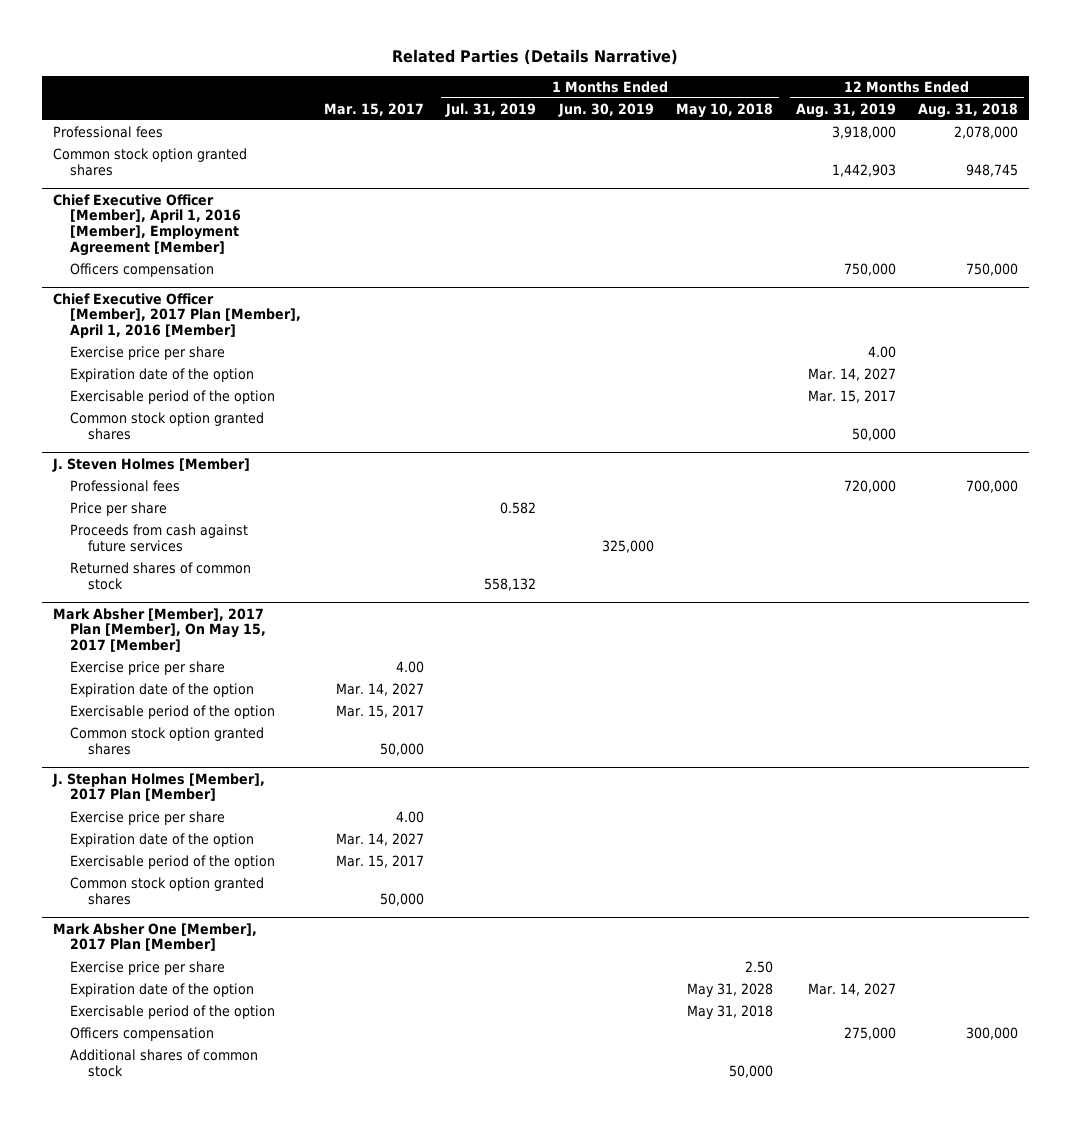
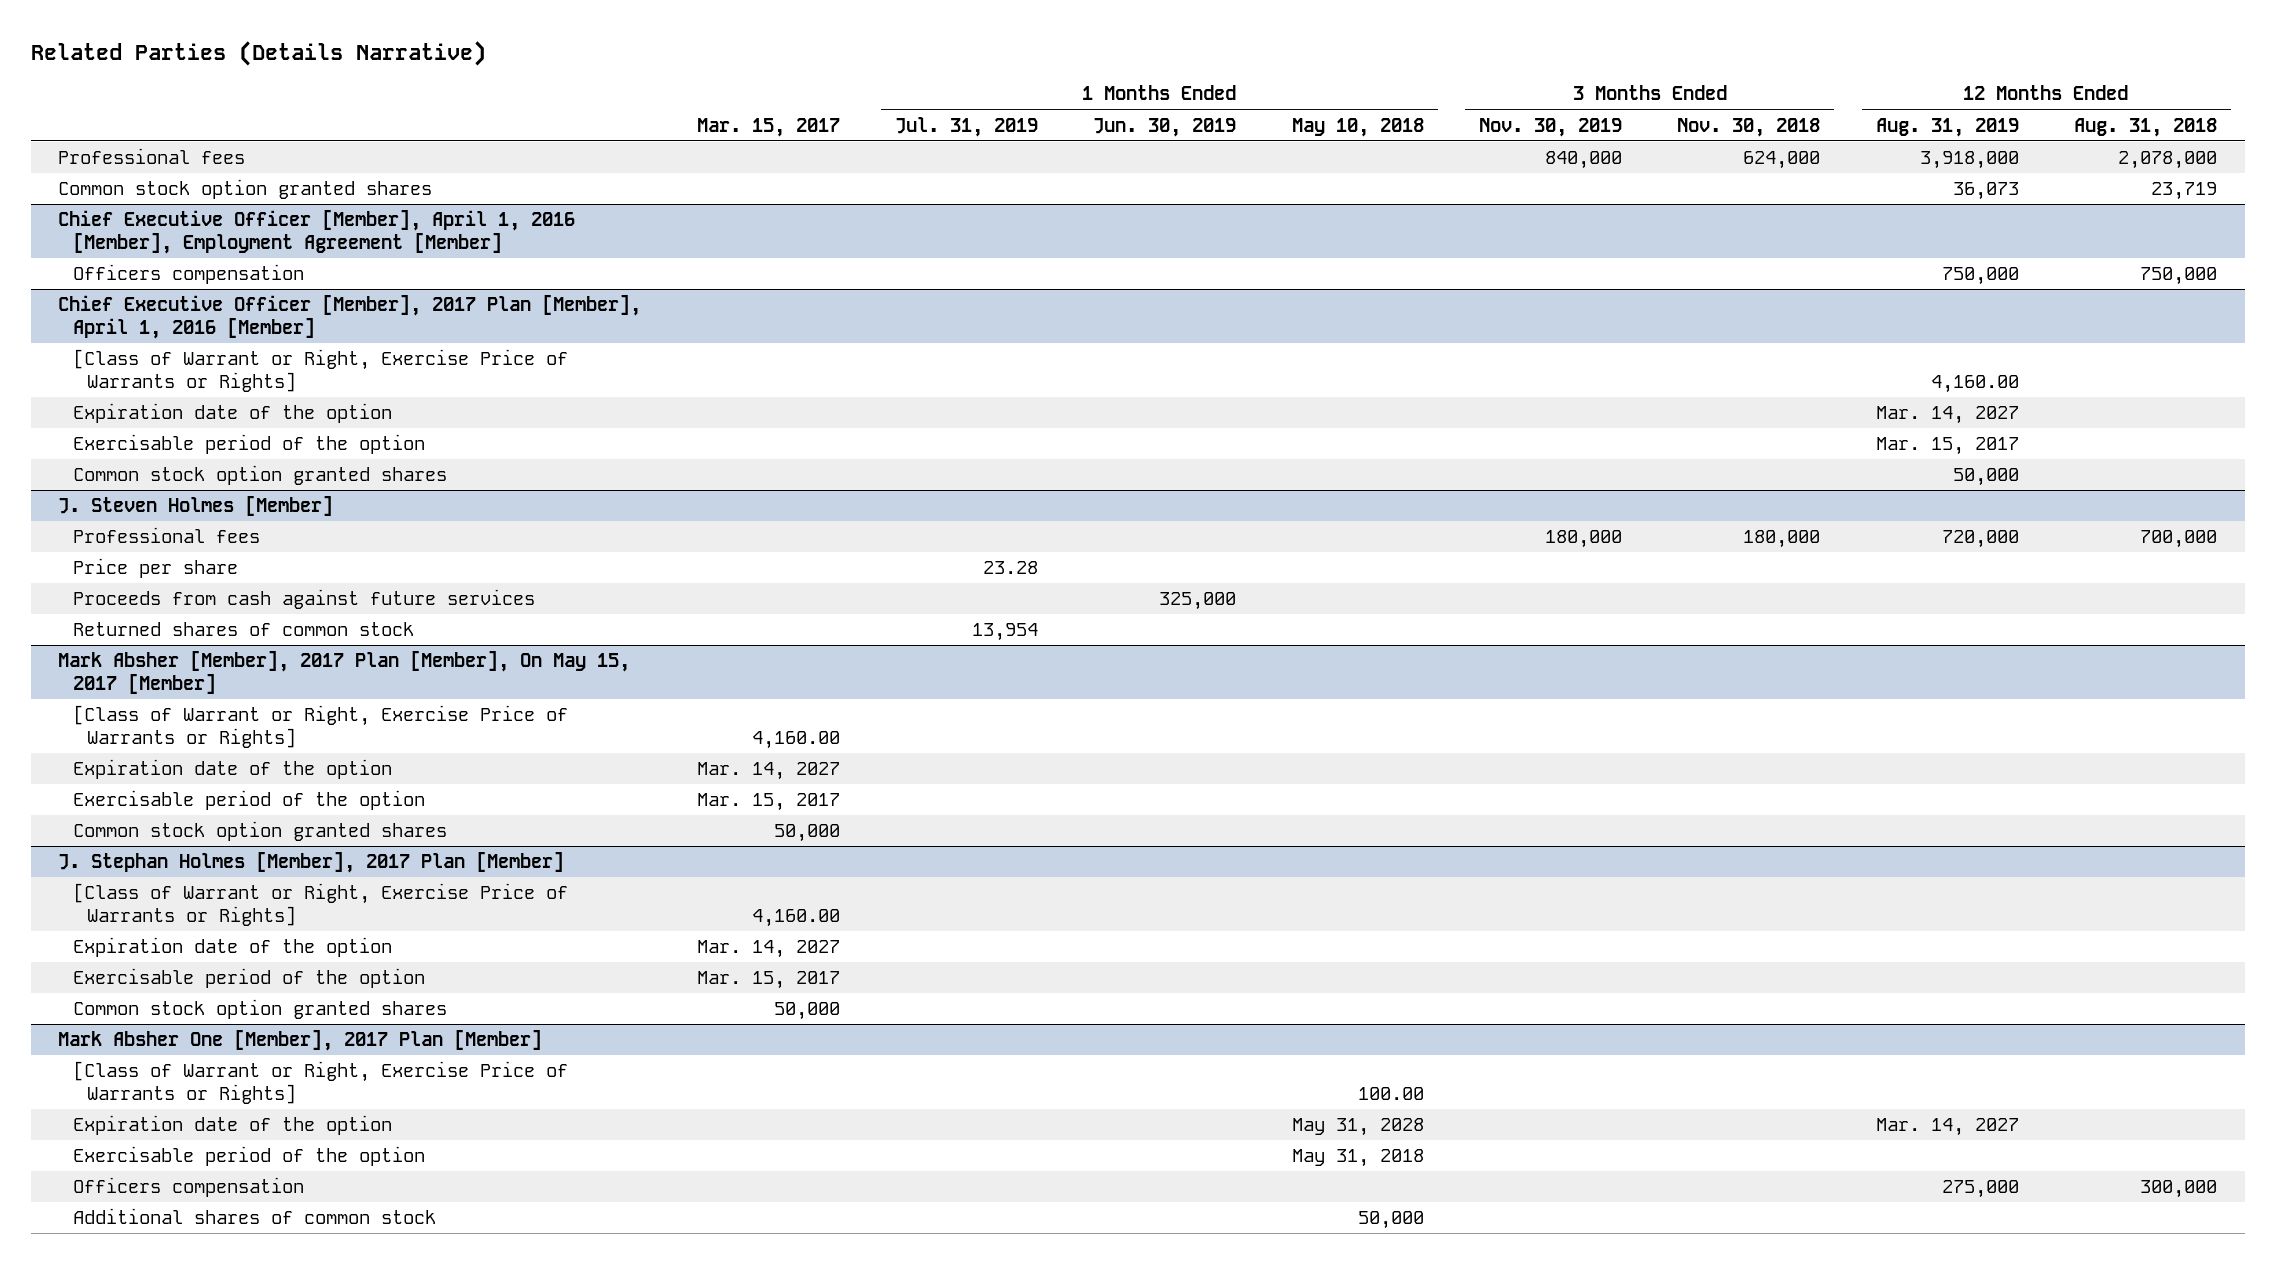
- | Mar. 15, 2017 | 1 Months Ended Jul. 31, 2019 | 1 Months Ended Jun. 30, 2019 | 1 Months Ended May 10, 2018 | 12 Months Ended Aug. 31, 2019 | 12 Months Ended Aug. 31, 2018
+ | Mar. 15, 2017 | 1 Months Ended Jul. 31, 2019 | 1 Months Ended Jun. 30, 2019 | 1 Months Ended May 10, 2018 | 3 Months Ended Nov. 30, 2019 | 3 Months Ended Nov. 30, 2018 | 12 Months Ended Aug. 31, 2019 | 12 Months Ended Aug. 31, 2018
- Common stock option granted shares | | | | | 1,442,903 | 948,745
+ Common stock option granted shares | | | | | | | 36,073 | 23,719
@ Chief Executive Officer [Member], 2017 Plan [Member], April 1, 2016 [Member]
- Exercise price per share | | | | | 4.00 |
+ [Class of Warrant or Right, Exercise Price of Warrants or Rights] | | | | | | | 4,160.00 |
@ J. Steven Holmes [Member]
- Price per share | | 0.582 | | | |
+ Price per share | | 23.28 | | | | | |
- Returned shares of common stock | | 558,132 | | | |
+ Returned shares of common stock | | 13,954 | | | | | |
@ Mark Absher [Member], 2017 Plan [Member], On May 15, 2017 [Member]
- Exercise price per share | 4.00 | | | | |
+ [Class of Warrant or Right, Exercise Price of Warrants or Rights] | 4,160.00 | | | | | | |
@ J. Stephan Holmes [Member], 2017 Plan [Member]
- Exercise price per share | 4.00 | | | | |
+ [Class of Warrant or Right, Exercise Price of Warrants or Rights] | 4,160.00 | | | | | | |
@ Mark Absher One [Member], 2017 Plan [Member]
- Exercise price per share | | | | 2.50 | |
+ [Class of Warrant or Right, Exercise Price of Warrants or Rights] | | | | 100.00 | | | |

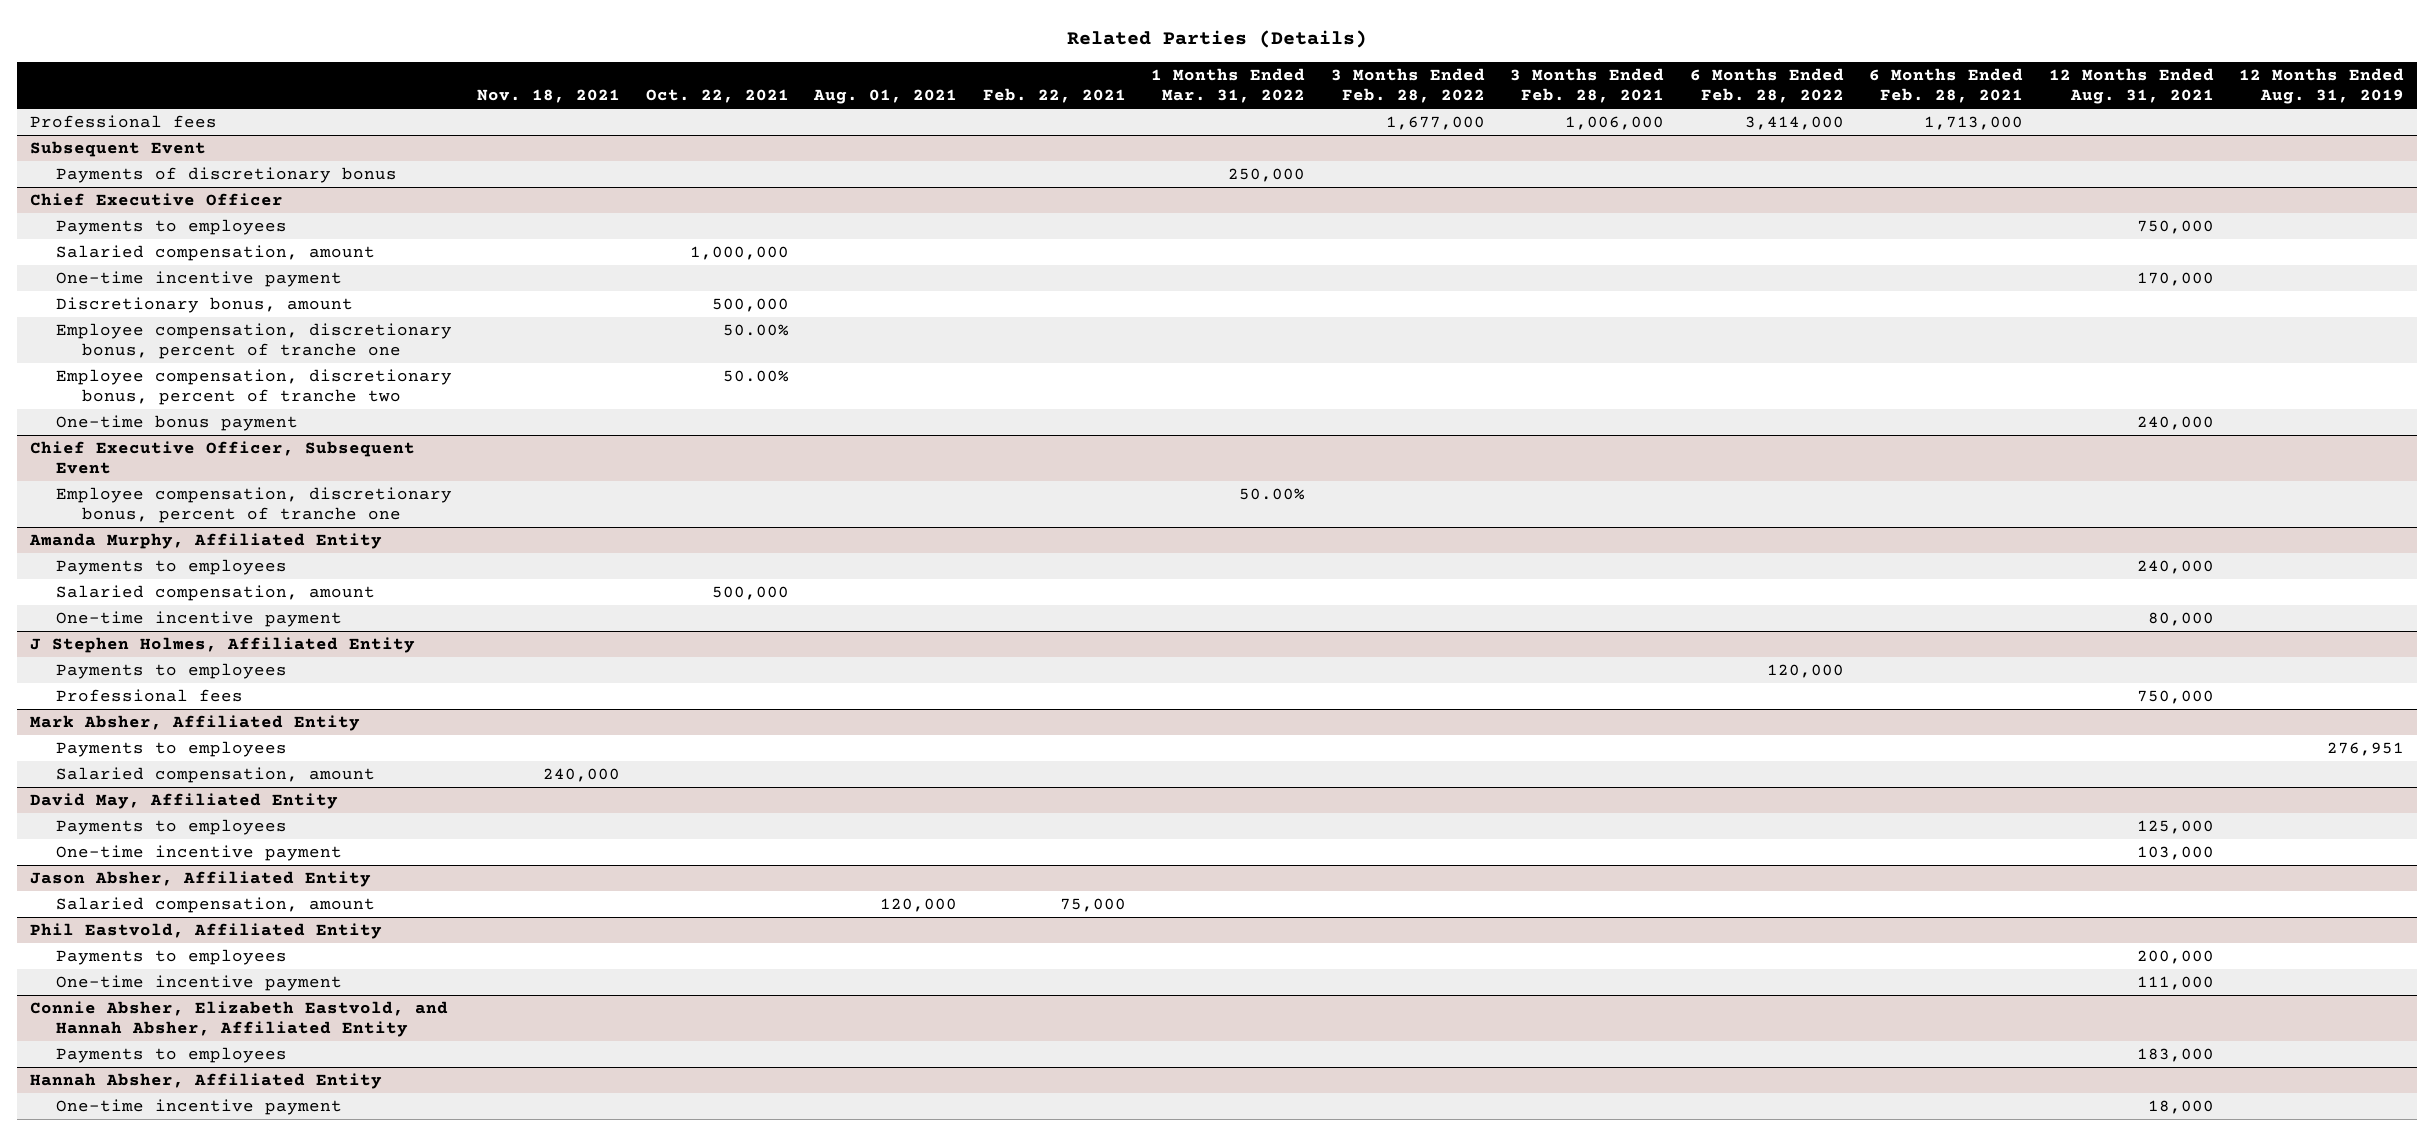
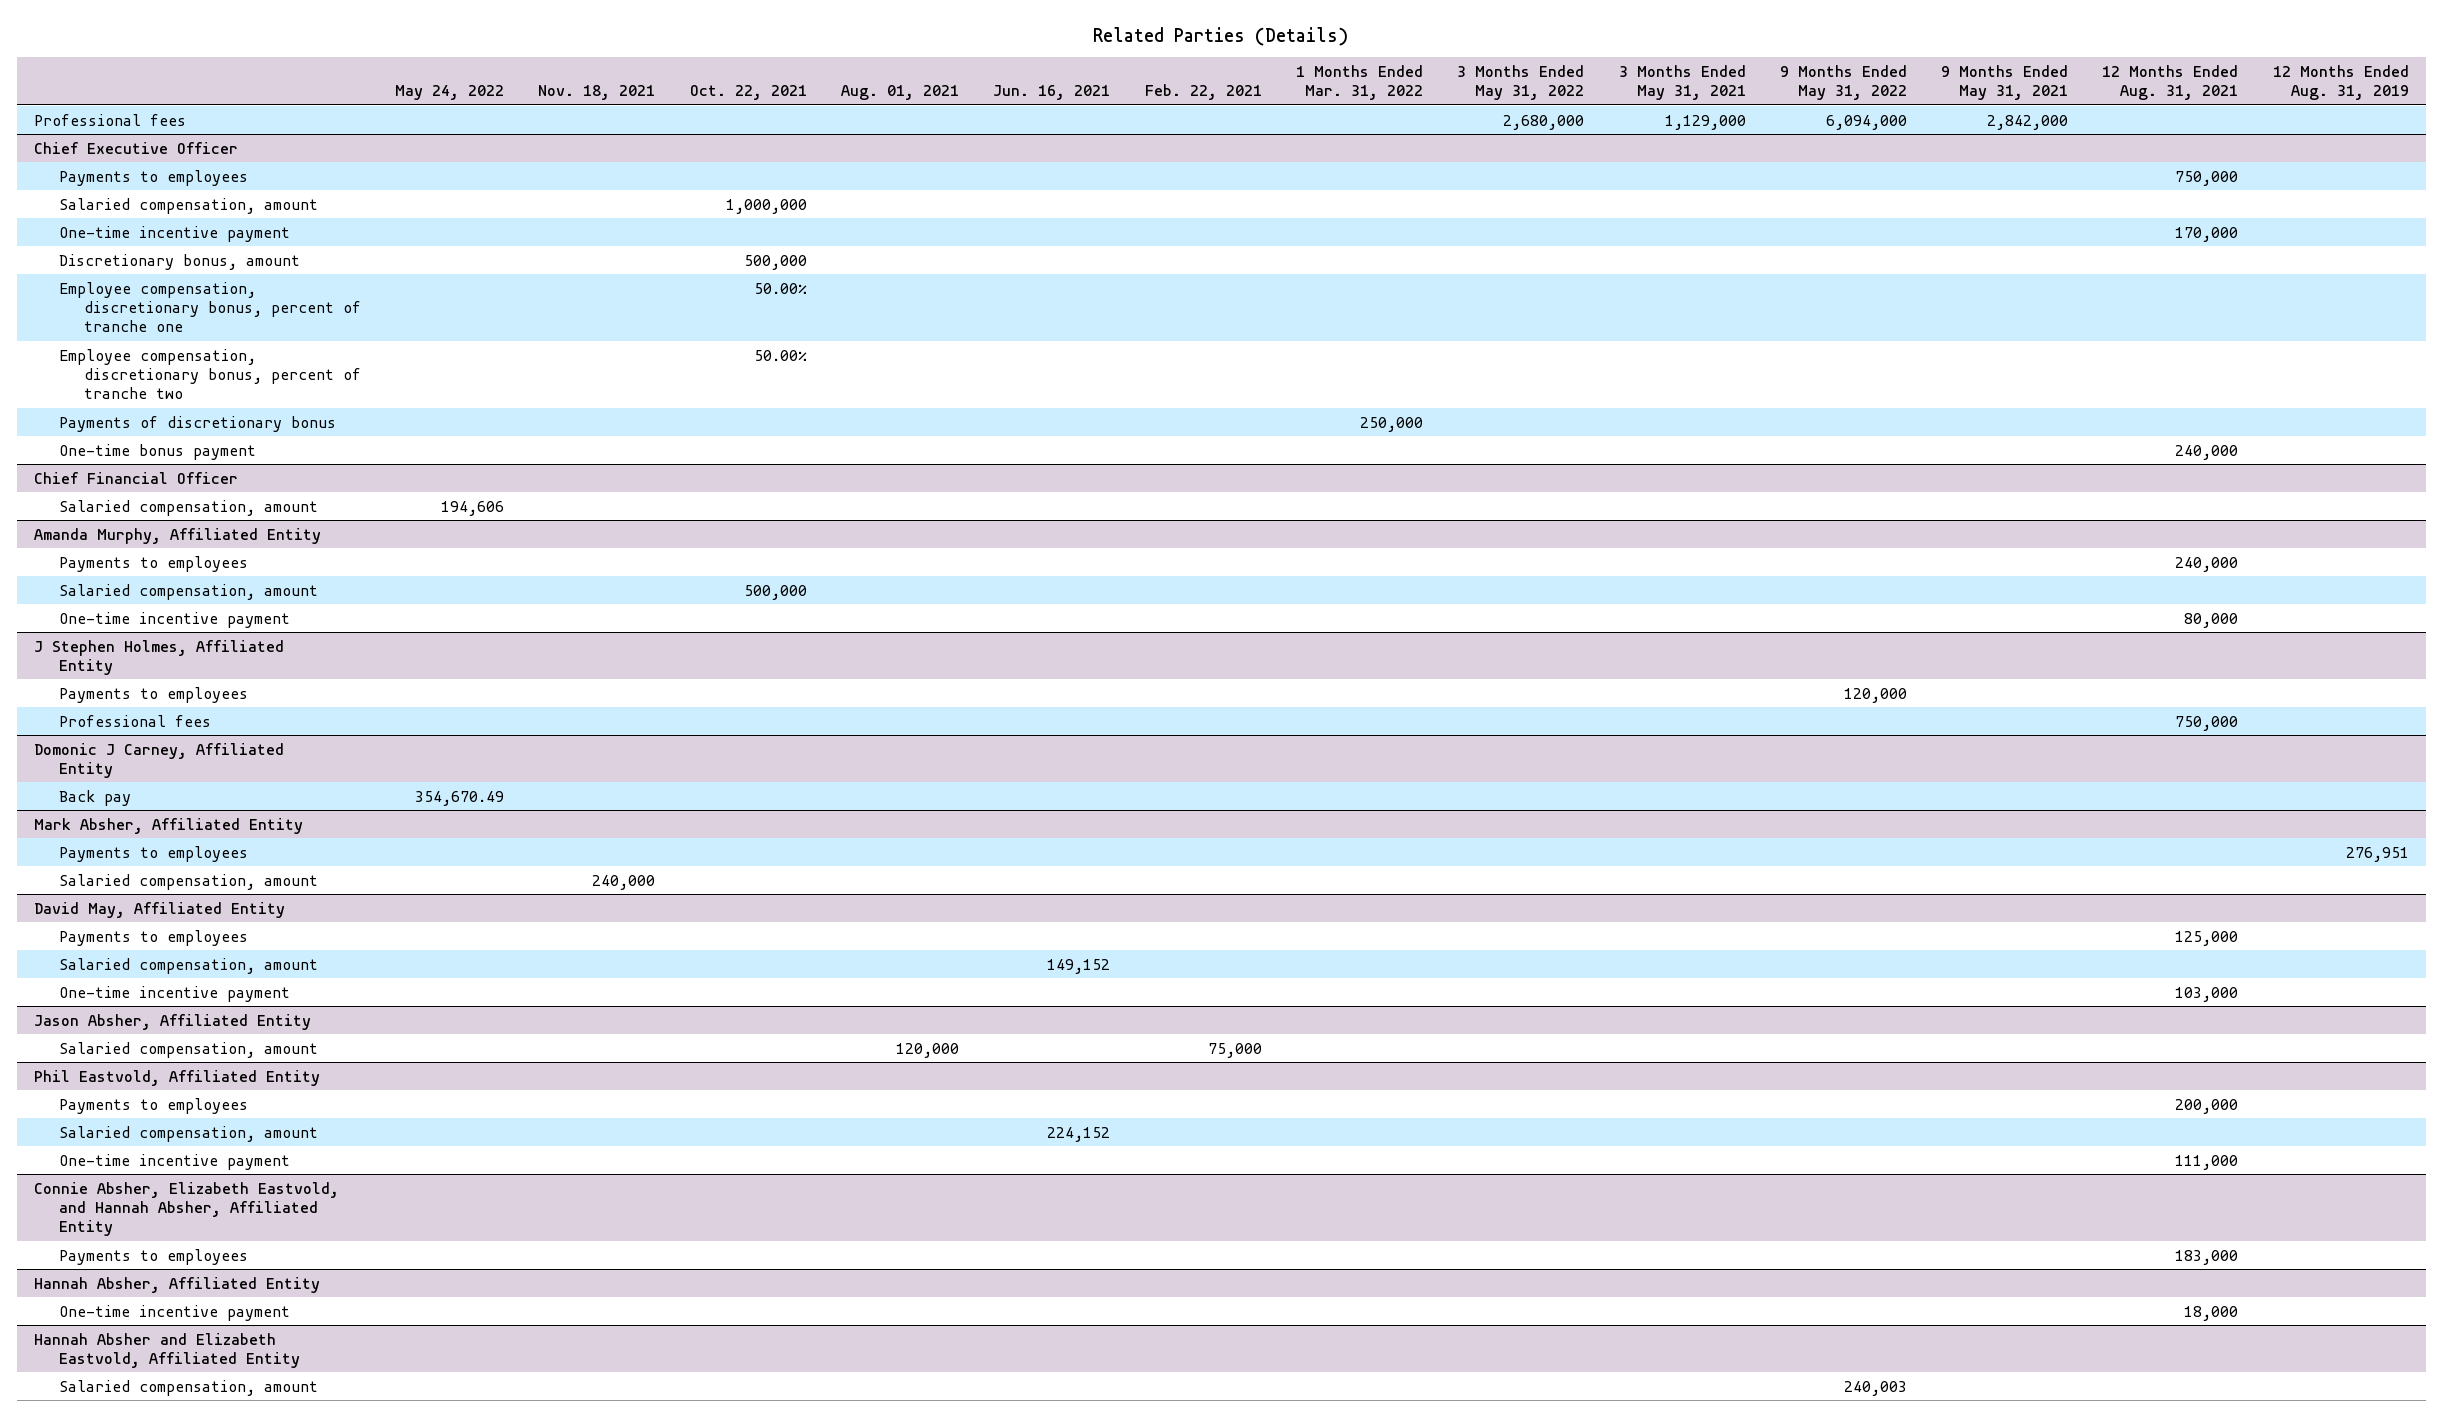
- | Nov. 18, 2021 | Oct. 22, 2021 | Aug. 01, 2021 | Feb. 22, 2021 | 1 Months Ended Mar. 31, 2022 | 3 Months Ended Feb. 28, 2022 | 3 Months Ended Feb. 28, 2021 | 6 Months Ended Feb. 28, 2022 | 6 Months Ended Feb. 28, 2021 | 12 Months Ended Aug. 31, 2021 | 12 Months Ended Aug. 31, 2019
+ | May 24, 2022 | Nov. 18, 2021 | Oct. 22, 2021 | Aug. 01, 2021 | Jun. 16, 2021 | Feb. 22, 2021 | 1 Months Ended Mar. 31, 2022 | 3 Months Ended May 31, 2022 | 3 Months Ended May 31, 2021 | 9 Months Ended May 31, 2022 | 9 Months Ended May 31, 2021 | 12 Months Ended Aug. 31, 2021 | 12 Months Ended Aug. 31, 2019
- Subsequent Event
- Payments of discretionary bonus | | | | | 250,000 | | | | | |
@ Chief Executive Officer
+ Payments of discretionary bonus | | | | | | | 250,000 | | | | | |
- Chief Executive Officer, Subsequent Event
- Employee compensation, discretionary bonus, percent of tranche one | | | | | 50.00% | | | | | |
+ Chief Financial Officer
+ Salaried compensation, amount | 194,606 | | | | | | | | | | | |
+ Domonic J Carney, Affiliated Entity
+ Back pay | 354,670.49 | | | | | | | | | | | |
@ David May, Affiliated Entity
+ Salaried compensation, amount | | | | | 149,152 | | | | | | | |
@ Phil Eastvold, Affiliated Entity
+ Salaried compensation, amount | | | | | 224,152 | | | | | | | |
+ Hannah Absher and Elizabeth Eastvold, Affiliated Entity
+ Salaried compensation, amount | | | | | | | | | | 240,003 | | |

